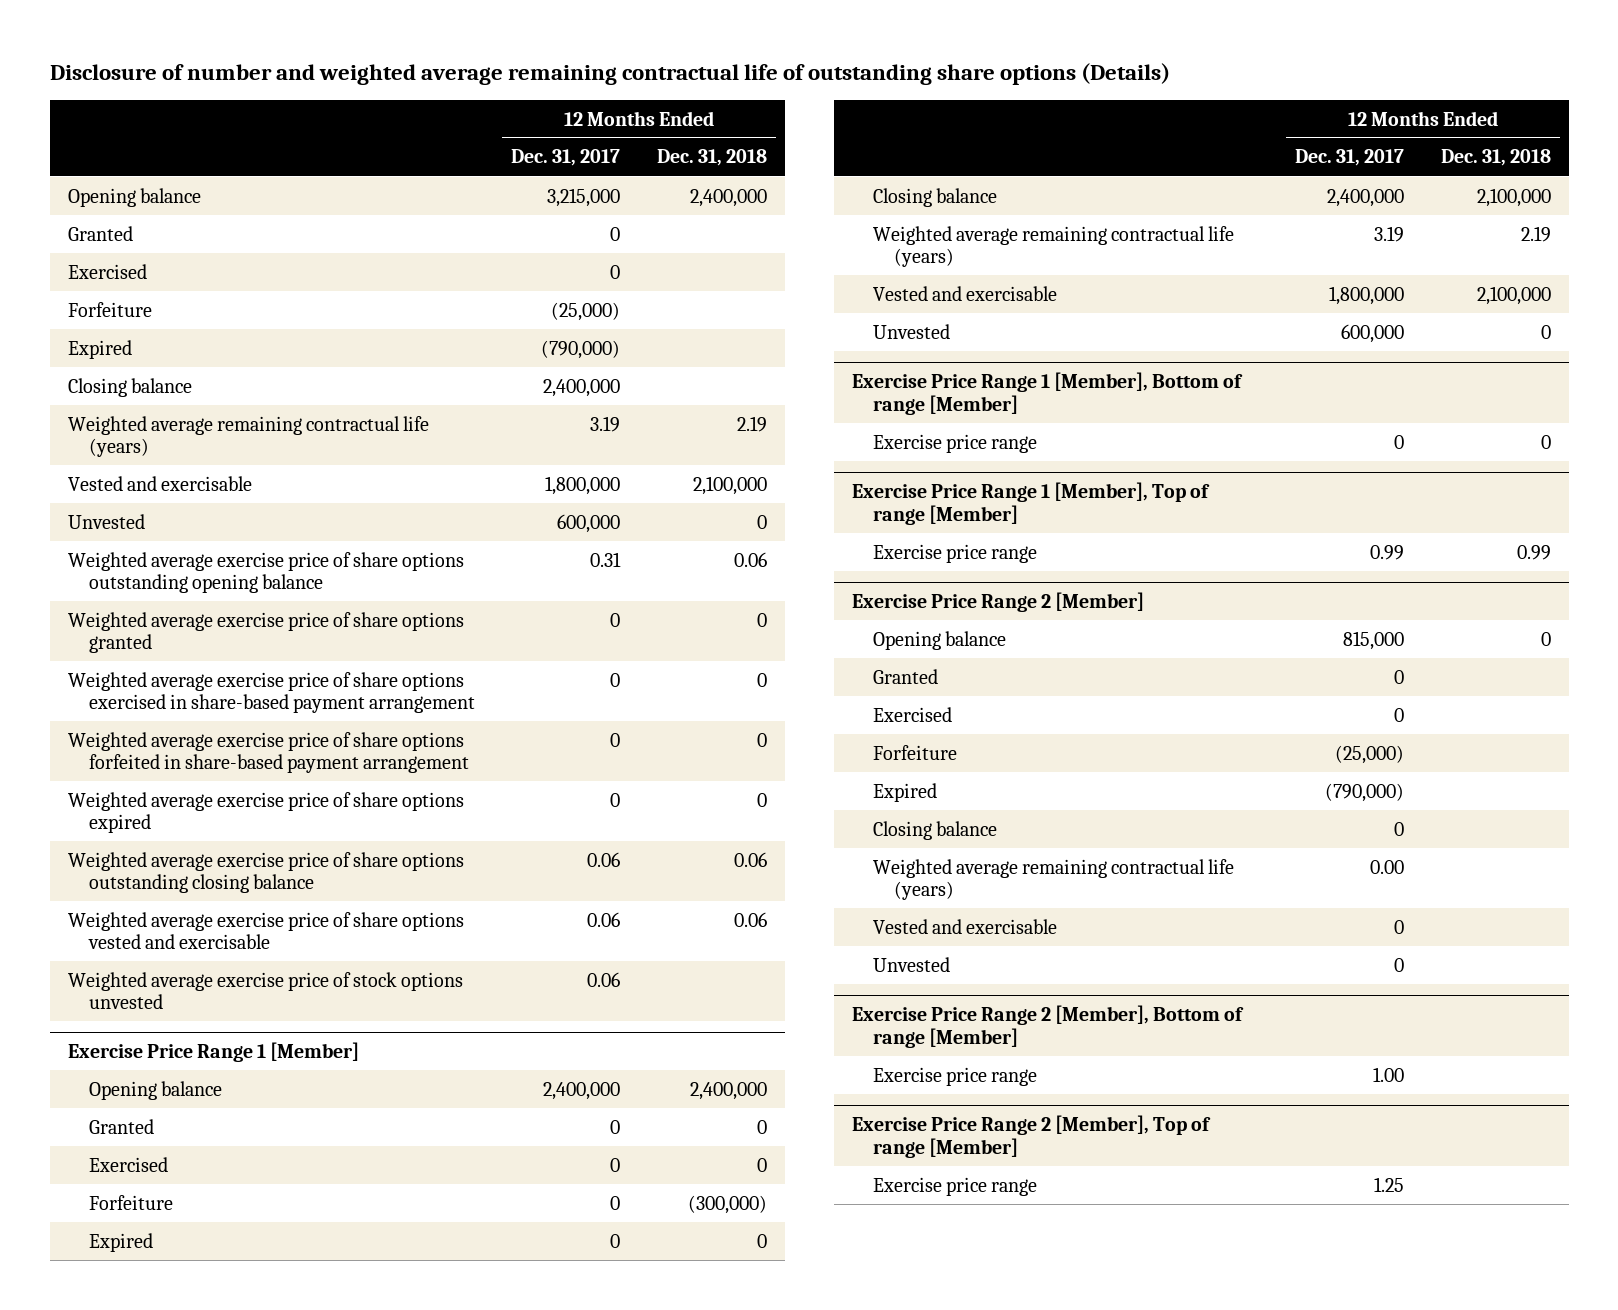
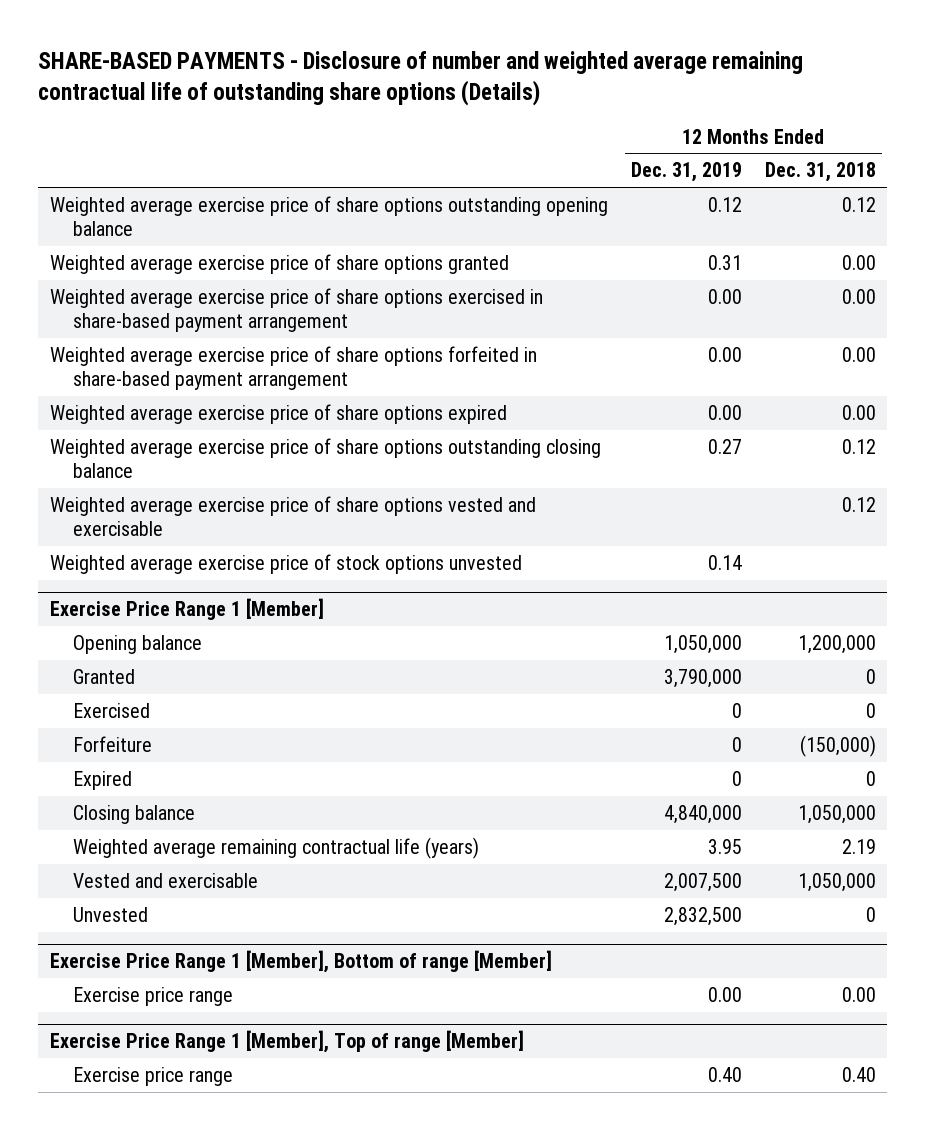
- Disclosure of number and weighted average remaining contractual life of outstanding share options (Details)
+ SHARE-BASED PAYMENTS - Disclosure of number and weighted average remaining contractual life of outstanding share options (Details)
- | 12 Months Ended Dec. 31, 2017 | 12 Months Ended Dec. 31, 2018
+ | 12 Months Ended Dec. 31, 2019 | 12 Months Ended Dec. 31, 2018
- Opening balance | 3,215,000 | 2,400,000
- Granted | 0 |
- Exercised | 0 |
- Forfeiture | (25,000) |
- Expired | (790,000) |
- Closing balance | 2,400,000 |
- Weighted average remaining contractual life (years) | 3.19 | 2.19
- Vested and exercisable | 1,800,000 | 2,100,000
- Unvested | 600,000 | 0
- Weighted average exercise price of share options outstanding opening balance | 0.31 | 0.06
- Weighted average exercise price of share options granted | 0 | 0
- Weighted average exercise price of share options exercised in share-based payment arrangement | 0 | 0
- Weighted average exercise price of share options forfeited in share-based payment arrangement | 0 | 0
- Weighted average exercise price of share options expired | 0 | 0
- Weighted average exercise price of share options outstanding closing balance | 0.06 | 0.06
- Weighted average exercise price of share options vested and exercisable | 0.06 | 0.06
+ Weighted average exercise price of share options outstanding opening balance | 0.12 | 0.12
+ Weighted average exercise price of share options granted | 0.31 | 0.00
+ Weighted average exercise price of share options exercised in share-based payment arrangement | 0.00 | 0.00
+ Weighted average exercise price of share options forfeited in share-based payment arrangement | 0.00 | 0.00
+ Weighted average exercise price of share options expired | 0.00 | 0.00
+ Weighted average exercise price of share options outstanding closing balance | 0.27 | 0.12
+ Weighted average exercise price of share options vested and exercisable | | 0.12
@ Exercise Price Range 1 [Member]
- Opening balance | 2,400,000 | 2,400,000
+ Opening balance | 1,050,000 | 1,200,000
- Forfeiture | 0 | (300,000)
+ Forfeiture | 0 | (150,000)
- Closing balance | 2,400,000 | 2,100,000
+ Closing balance | 4,840,000 | 1,050,000
- Vested and exercisable | 1,800,000 | 2,100,000
+ Vested and exercisable | 2,007,500 | 1,050,000
@ Exercise Price Range 1 [Member], Bottom of range [Member]
- Exercise price range | 0 | 0
+ Exercise price range | 0.00 | 0.00
@ Exercise Price Range 1 [Member], Top of range [Member]
- Exercise price range | 0.99 | 0.99
- Exercise Price Range 2 [Member]
- Opening balance | 815,000 | 0
- Granted | 0 |
- Exercised | 0 |
- Forfeiture | (25,000) |
- Expired | (790,000) |
- Closing balance | 0 |
- Weighted average remaining contractual life (years) | 0.00 |
- Vested and exercisable | 0 |
- Unvested | 0 |
- Exercise Price Range 2 [Member], Bottom of range [Member]
- Exercise price range | 1.00 |
- Exercise Price Range 2 [Member], Top of range [Member]
- Exercise price range | 1.25 |
@ Exercise Price Range 1 [Member], Top of range [Member]
+ Exercise price range | 0.40 | 0.40

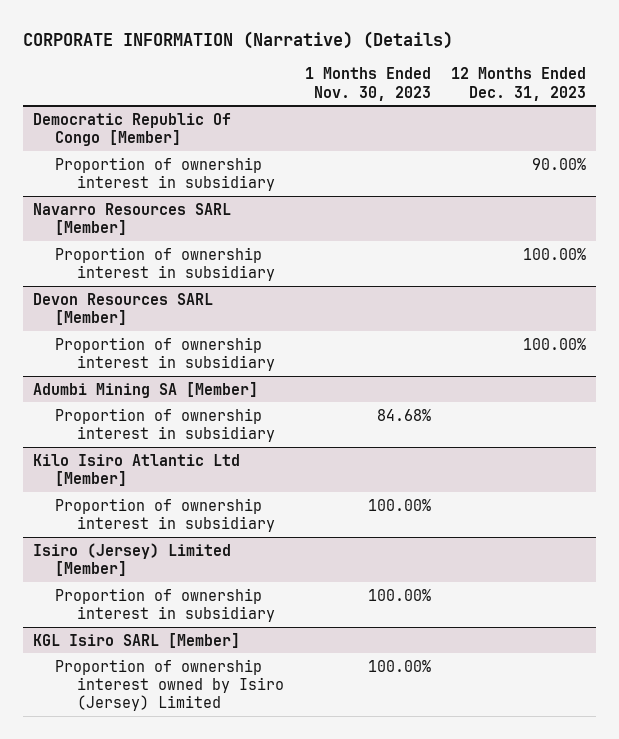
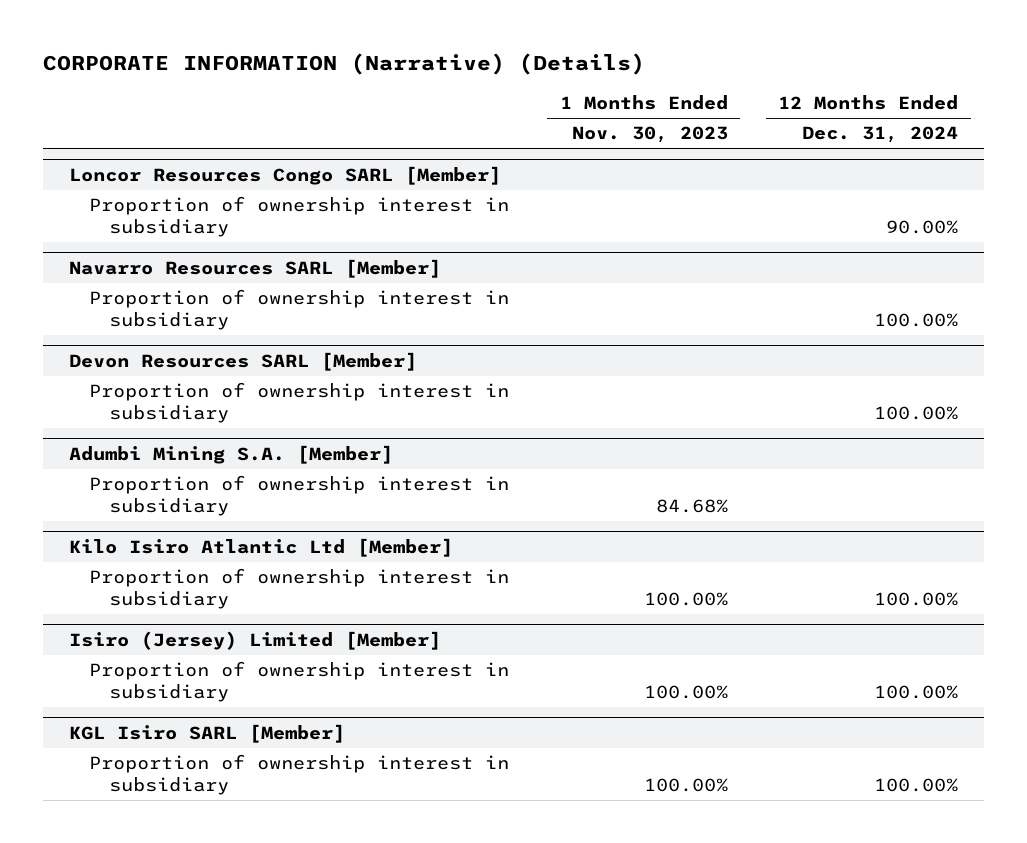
- | 1 Months Ended Nov. 30, 2023 | 12 Months Ended Dec. 31, 2023
+ | 1 Months Ended Nov. 30, 2023 | 12 Months Ended Dec. 31, 2024
- Democratic Republic Of Congo [Member]
- Proportion of ownership interest in subsidiary | | 90.00%
+ Loncor Resources Congo SARL [Member]
+ Proportion of ownership interest in subsidiary | | 90.00%
- Adumbi Mining SA [Member]
+ Adumbi Mining S.A. [Member]
@ KGL Isiro SARL [Member]
- Proportion of ownership interest owned by Isiro (Jersey) Limited | 100.00% |
+ Proportion of ownership interest in subsidiary | 100.00% | 100.00%

